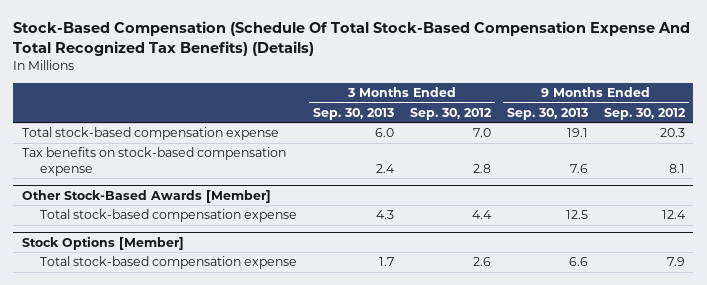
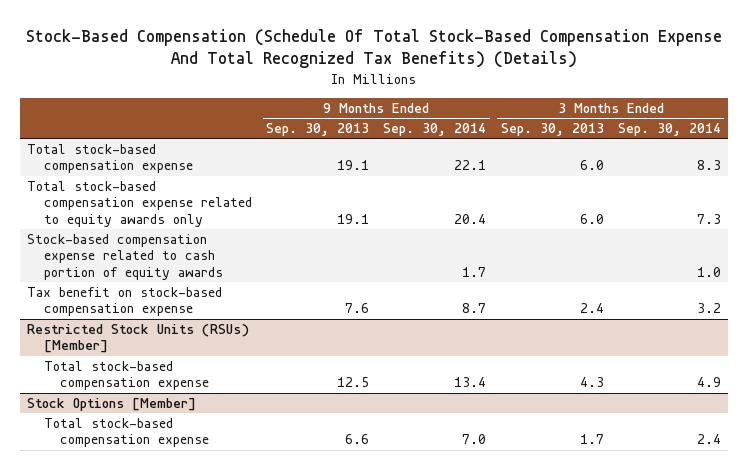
- | 3 Months Ended Sep. 30, 2013 | 3 Months Ended Sep. 30, 2012 | 9 Months Ended Sep. 30, 2013 | 9 Months Ended Sep. 30, 2012
+ | 9 Months Ended Sep. 30, 2013 | 9 Months Ended Sep. 30, 2014 | 3 Months Ended Sep. 30, 2013 | 3 Months Ended Sep. 30, 2014
- Tax benefits on stock-based compensation expense | 2.4 | 2.8 | 7.6 | 8.1
- Other Stock-Based Awards [Member]
+ Total stock-based compensation expense related to equity awards only | 19.1 | 20.4 | 6.0 | 7.3
+ Stock-based compensation expense related to cash portion of equity awards | | 1.7 | | 1.0
+ Tax benefit on stock-based compensation expense | 7.6 | 8.7 | 2.4 | 3.2
+ Restricted Stock Units (RSUs) [Member]

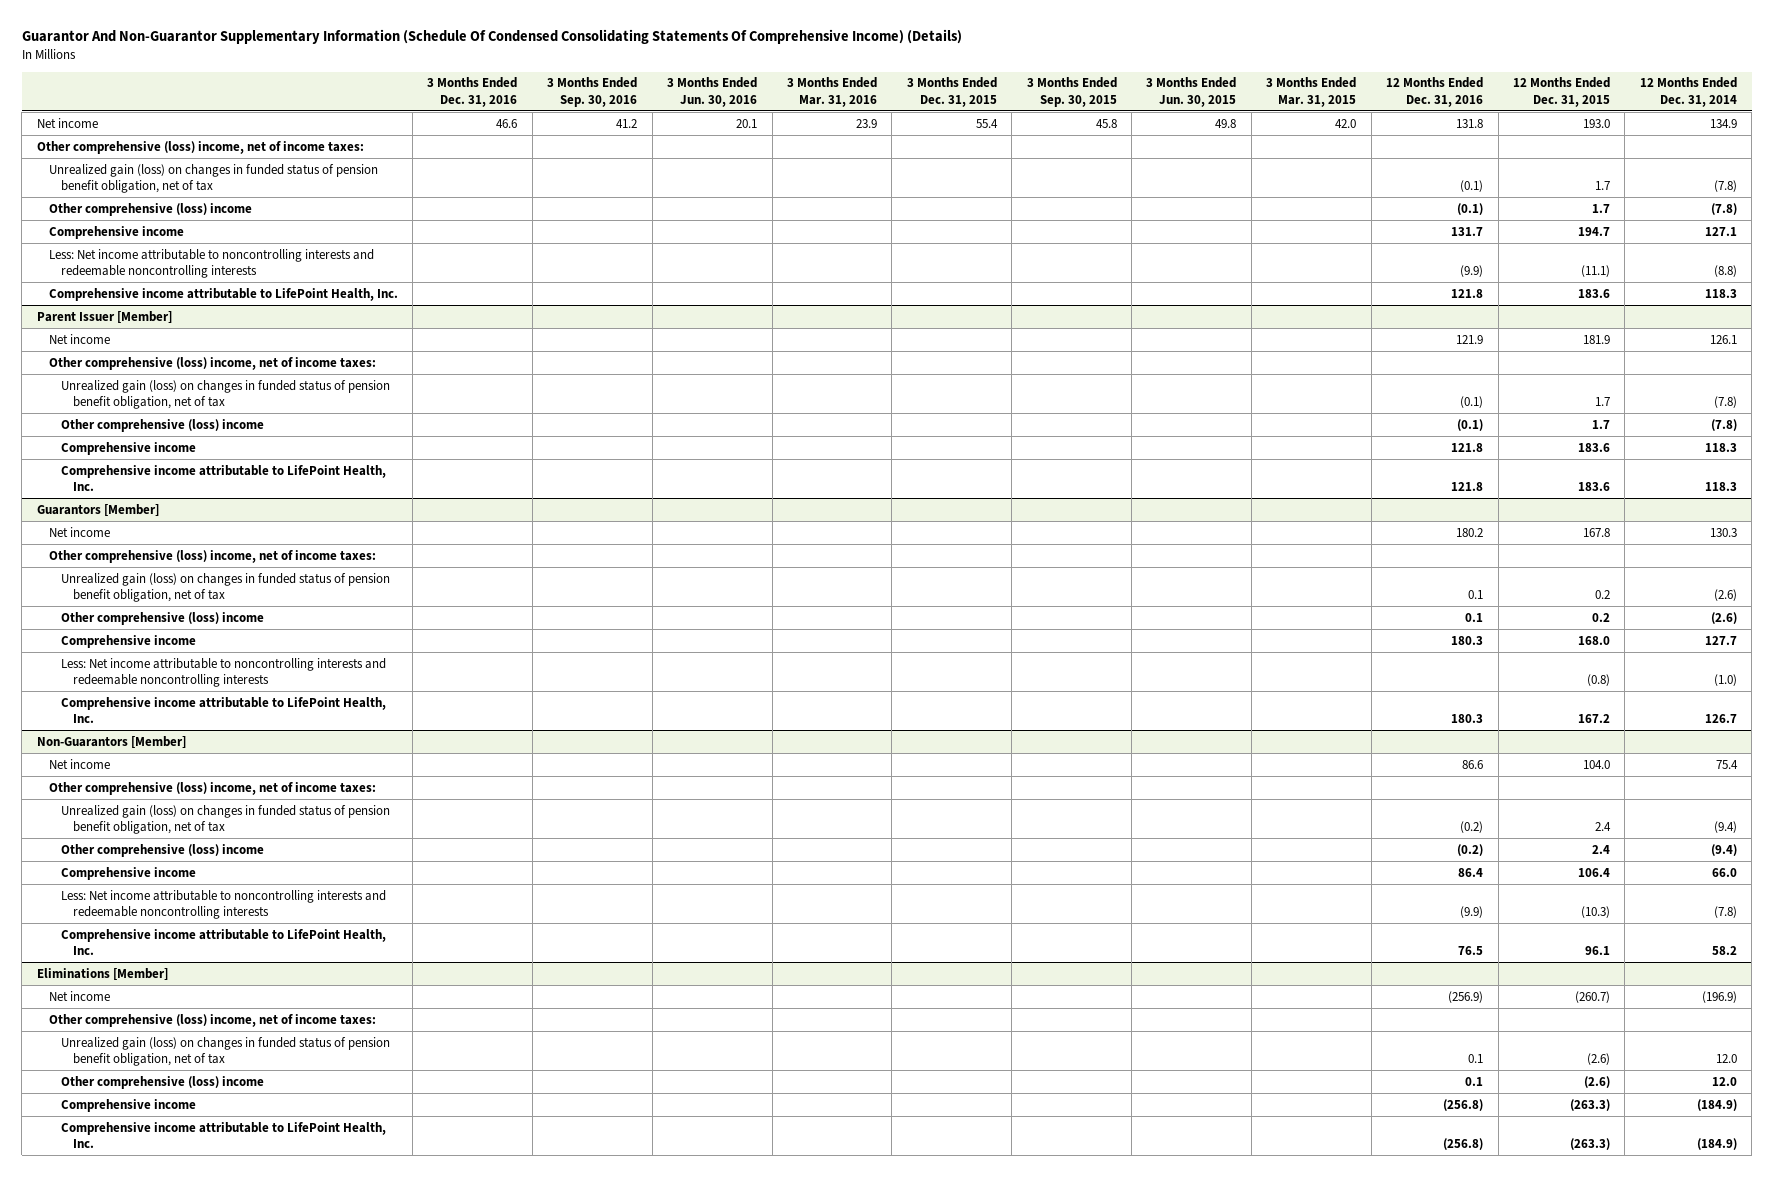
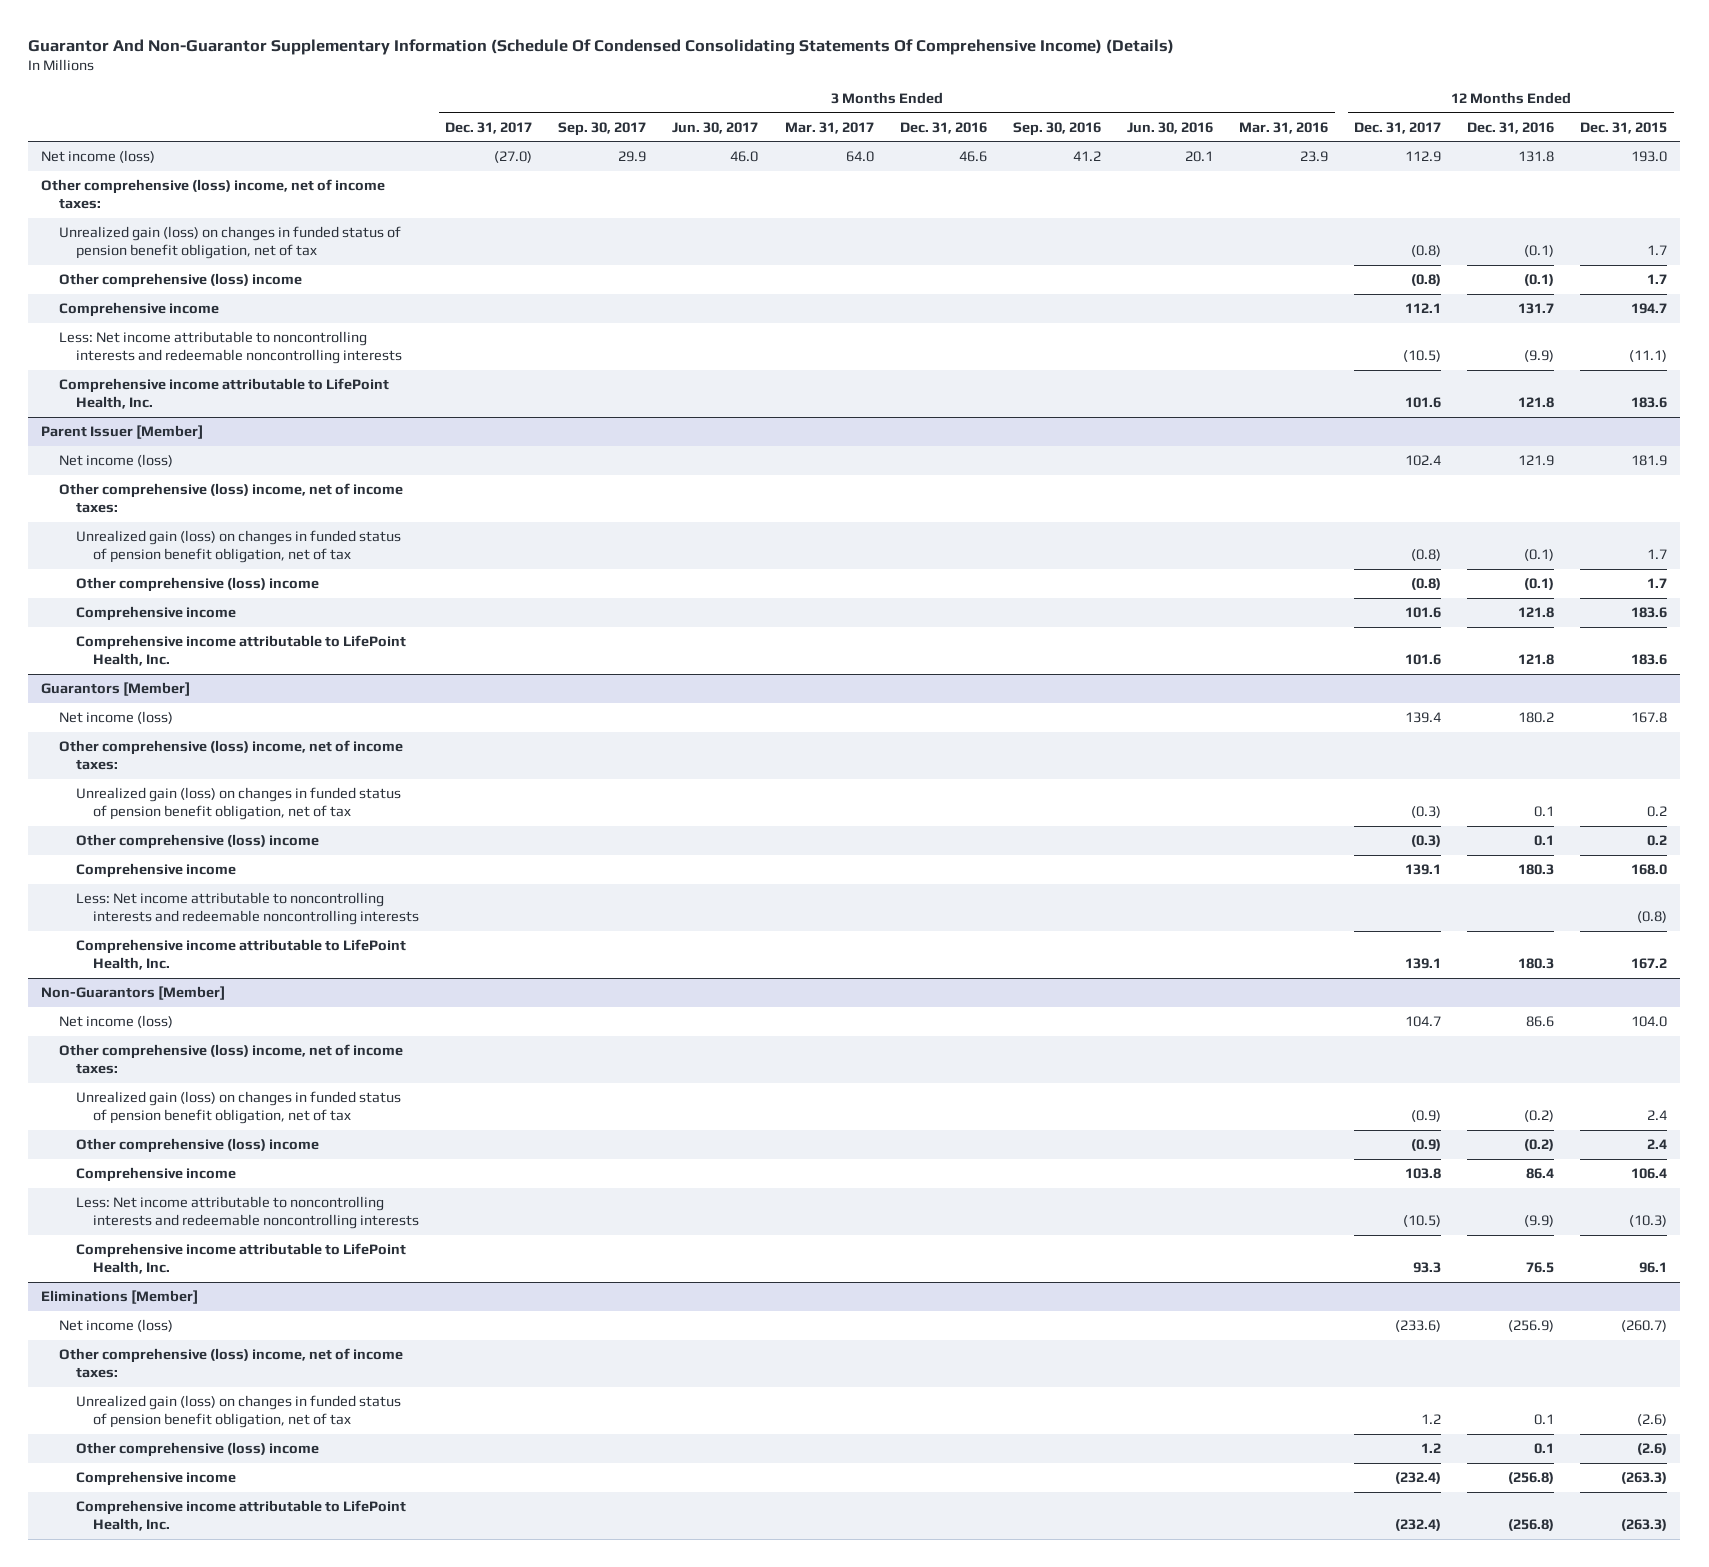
- | 3 Months Ended Dec. 31, 2016 | 3 Months Ended Sep. 30, 2016 | 3 Months Ended Jun. 30, 2016 | 3 Months Ended Mar. 31, 2016 | 3 Months Ended Dec. 31, 2015 | 3 Months Ended Sep. 30, 2015 | 3 Months Ended Jun. 30, 2015 | 3 Months Ended Mar. 31, 2015 | 12 Months Ended Dec. 31, 2016 | 12 Months Ended Dec. 31, 2015 | 12 Months Ended Dec. 31, 2014
+ | 3 Months Ended Dec. 31, 2017 | 3 Months Ended Sep. 30, 2017 | 3 Months Ended Jun. 30, 2017 | 3 Months Ended Mar. 31, 2017 | 3 Months Ended Dec. 31, 2016 | 3 Months Ended Sep. 30, 2016 | 3 Months Ended Jun. 30, 2016 | 3 Months Ended Mar. 31, 2016 | 12 Months Ended Dec. 31, 2017 | 12 Months Ended Dec. 31, 2016 | 12 Months Ended Dec. 31, 2015
- Net income | 46.6 | 41.2 | 20.1 | 23.9 | 55.4 | 45.8 | 49.8 | 42.0 | 131.8 | 193.0 | 134.9
+ Net income (loss) | (27.0) | 29.9 | 46.0 | 64.0 | 46.6 | 41.2 | 20.1 | 23.9 | 112.9 | 131.8 | 193.0
@ Parent Issuer [Member]
- Net income | | | | | | | | | 121.9 | 181.9 | 126.1
+ Net income (loss) | | | | | | | | | 102.4 | 121.9 | 181.9
@ Guarantors [Member]
- Net income | | | | | | | | | 180.2 | 167.8 | 130.3
+ Net income (loss) | | | | | | | | | 139.4 | 180.2 | 167.8
@ Non-Guarantors [Member]
- Net income | | | | | | | | | 86.6 | 104.0 | 75.4
+ Net income (loss) | | | | | | | | | 104.7 | 86.6 | 104.0
@ Eliminations [Member]
- Net income | | | | | | | | | (256.9) | (260.7) | (196.9)
+ Net income (loss) | | | | | | | | | (233.6) | (256.9) | (260.7)

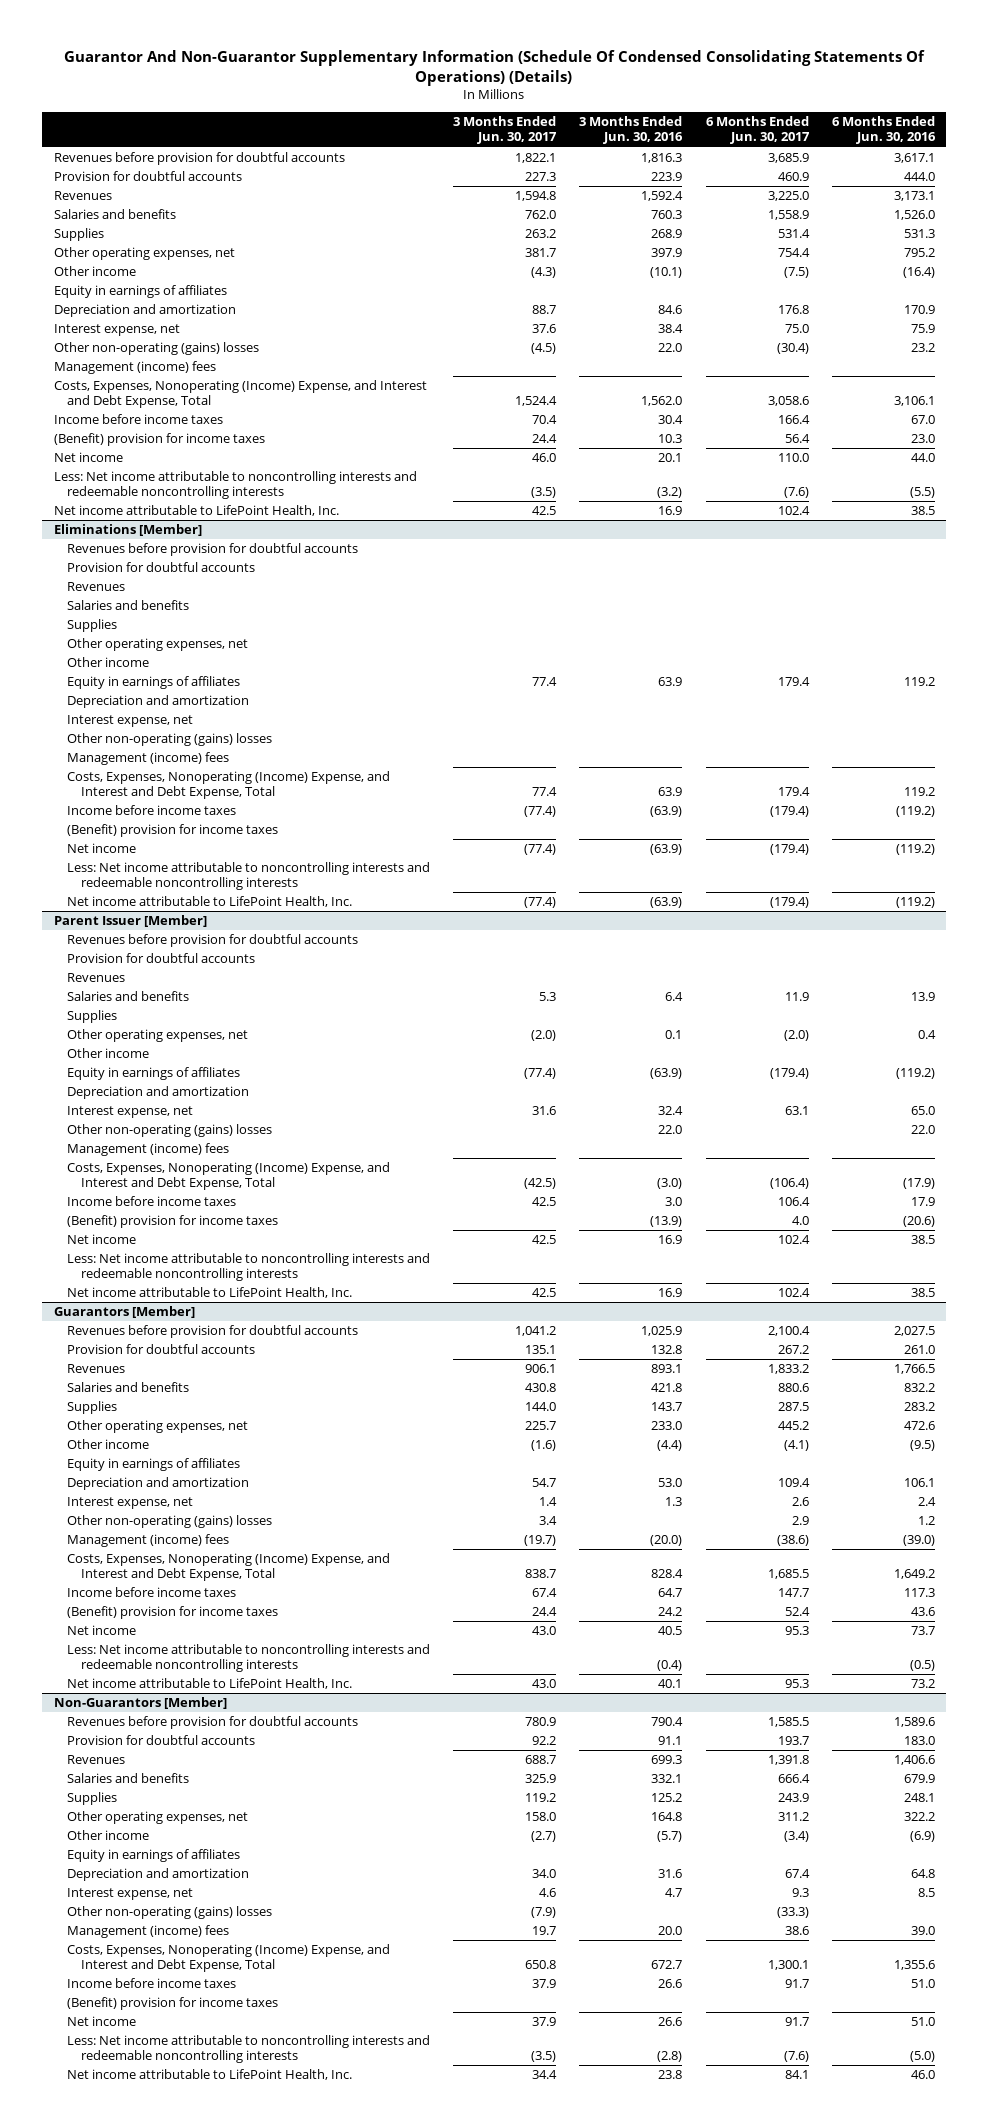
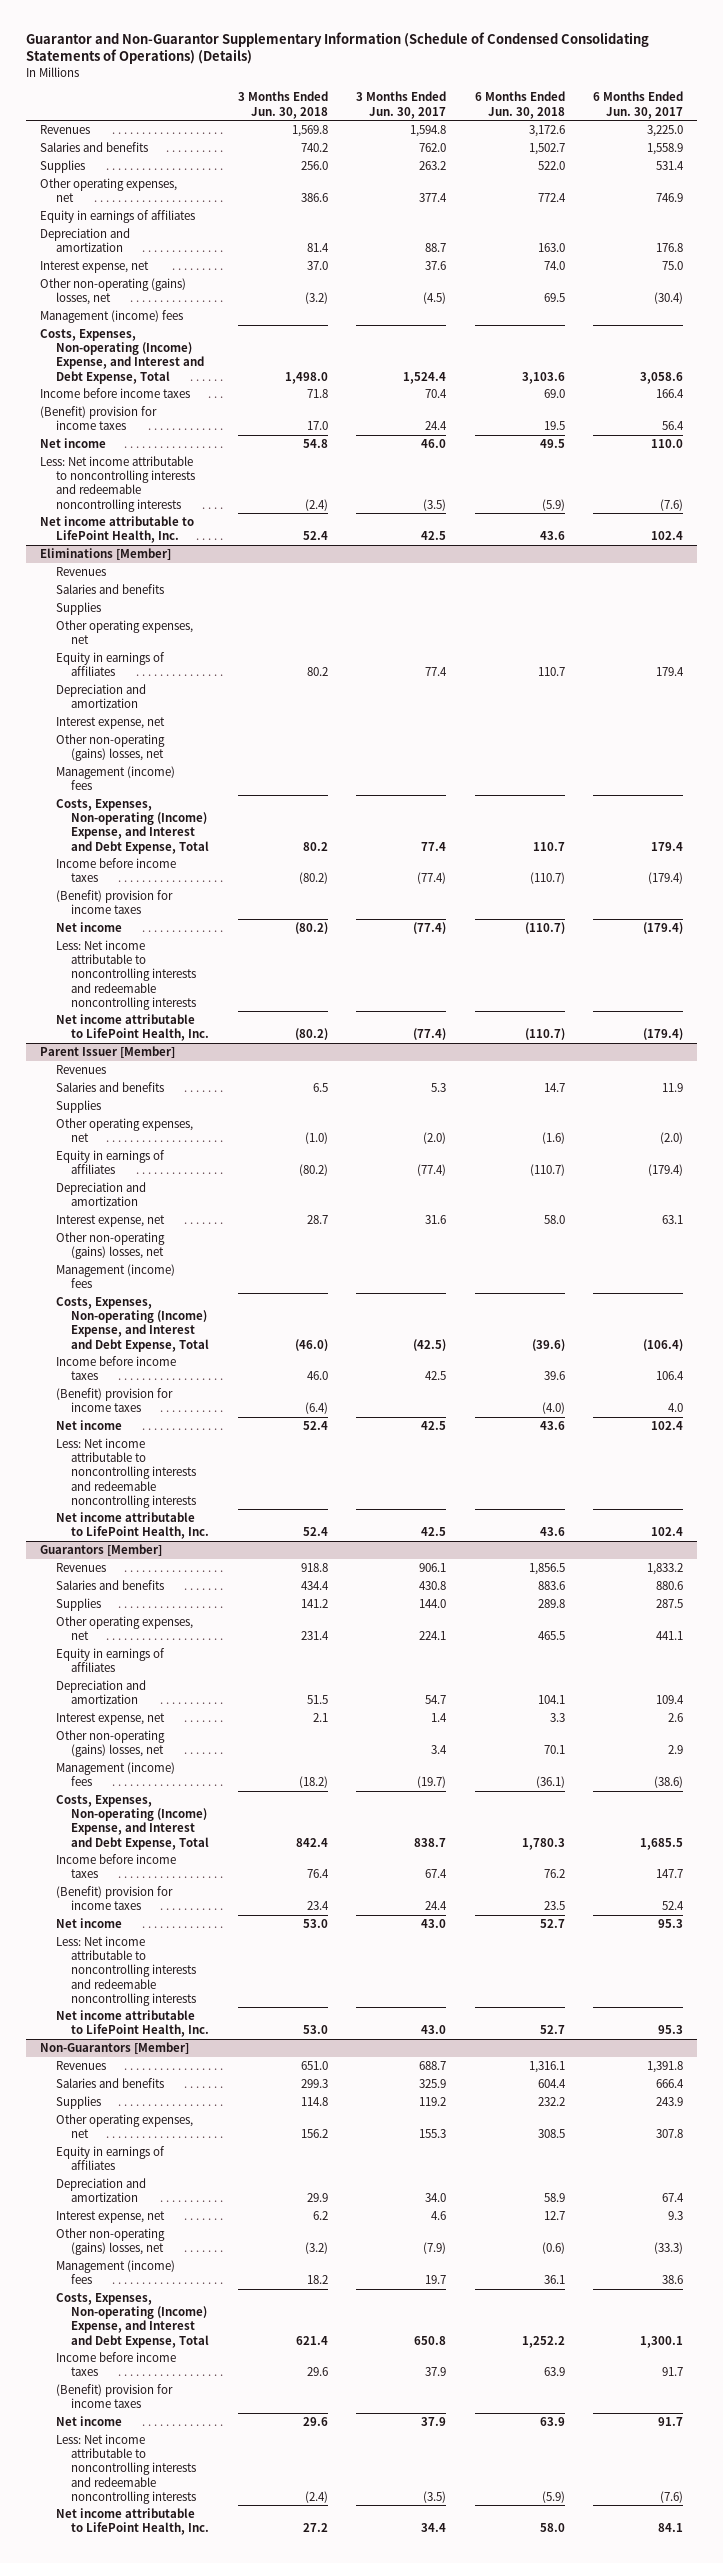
- Guarantor And Non-Guarantor Supplementary Information (Schedule Of Condensed Consolidating Statements Of Operations) (Details)
+ Guarantor and Non-Guarantor Supplementary Information (Schedule of Condensed Consolidating Statements of Operations) (Details)
- | 3 Months Ended Jun. 30, 2017 | 3 Months Ended Jun. 30, 2016 | 6 Months Ended Jun. 30, 2017 | 6 Months Ended Jun. 30, 2016
+ | 3 Months Ended Jun. 30, 2018 | 3 Months Ended Jun. 30, 2017 | 6 Months Ended Jun. 30, 2018 | 6 Months Ended Jun. 30, 2017
- Revenues before provision for doubtful accounts | 1,822.1 | 1,816.3 | 3,685.9 | 3,617.1
- Provision for doubtful accounts | 227.3 | 223.9 | 460.9 | 444.0
- Other operating expenses, net | 381.7 | 397.9 | 754.4 | 795.2
- Other income | (4.3) | (10.1) | (7.5) | (16.4)
+ Other operating expenses, net | 386.6 | 377.4 | 772.4 | 746.9
- Other non-operating (gains) losses | (4.5) | 22.0 | (30.4) | 23.2
+ Other non-operating (gains) losses, net | (3.2) | (4.5) | 69.5 | (30.4)
- Costs, Expenses, Nonoperating (Income) Expense, and Interest and Debt Expense, Total | 1,524.4 | 1,562.0 | 3,058.6 | 3,106.1
+ Costs, Expenses, Non-operating (Income) Expense, and Interest and Debt Expense, Total | 1,498.0 | 1,524.4 | 3,103.6 | 3,058.6
@ Eliminations [Member]
- Revenues before provision for doubtful accounts
- Provision for doubtful accounts
- Other income
- Other non-operating (gains) losses
+ Other non-operating (gains) losses, net
- Costs, Expenses, Nonoperating (Income) Expense, and Interest and Debt Expense, Total | 77.4 | 63.9 | 179.4 | 119.2
+ Costs, Expenses, Non-operating (Income) Expense, and Interest and Debt Expense, Total | 80.2 | 77.4 | 110.7 | 179.4
@ Parent Issuer [Member]
- Revenues before provision for doubtful accounts
- Provision for doubtful accounts
- Other income
- Other non-operating (gains) losses | | 22.0 | | 22.0
+ Other non-operating (gains) losses, net
- Costs, Expenses, Nonoperating (Income) Expense, and Interest and Debt Expense, Total | (42.5) | (3.0) | (106.4) | (17.9)
+ Costs, Expenses, Non-operating (Income) Expense, and Interest and Debt Expense, Total | (46.0) | (42.5) | (39.6) | (106.4)
@ Guarantors [Member]
- Revenues before provision for doubtful accounts | 1,041.2 | 1,025.9 | 2,100.4 | 2,027.5
- Provision for doubtful accounts | 135.1 | 132.8 | 267.2 | 261.0
- Other operating expenses, net | 225.7 | 233.0 | 445.2 | 472.6
- Other income | (1.6) | (4.4) | (4.1) | (9.5)
+ Other operating expenses, net | 231.4 | 224.1 | 465.5 | 441.1
- Other non-operating (gains) losses | 3.4 | | 2.9 | 1.2
+ Other non-operating (gains) losses, net | | 3.4 | 70.1 | 2.9
- Costs, Expenses, Nonoperating (Income) Expense, and Interest and Debt Expense, Total | 838.7 | 828.4 | 1,685.5 | 1,649.2
+ Costs, Expenses, Non-operating (Income) Expense, and Interest and Debt Expense, Total | 842.4 | 838.7 | 1,780.3 | 1,685.5
@ Non-Guarantors [Member]
- Revenues before provision for doubtful accounts | 780.9 | 790.4 | 1,585.5 | 1,589.6
- Provision for doubtful accounts | 92.2 | 91.1 | 193.7 | 183.0
- Other operating expenses, net | 158.0 | 164.8 | 311.2 | 322.2
- Other income | (2.7) | (5.7) | (3.4) | (6.9)
+ Other operating expenses, net | 156.2 | 155.3 | 308.5 | 307.8
- Other non-operating (gains) losses | (7.9) | | (33.3) |
+ Other non-operating (gains) losses, net | (3.2) | (7.9) | (0.6) | (33.3)
- Costs, Expenses, Nonoperating (Income) Expense, and Interest and Debt Expense, Total | 650.8 | 672.7 | 1,300.1 | 1,355.6
+ Costs, Expenses, Non-operating (Income) Expense, and Interest and Debt Expense, Total | 621.4 | 650.8 | 1,252.2 | 1,300.1

